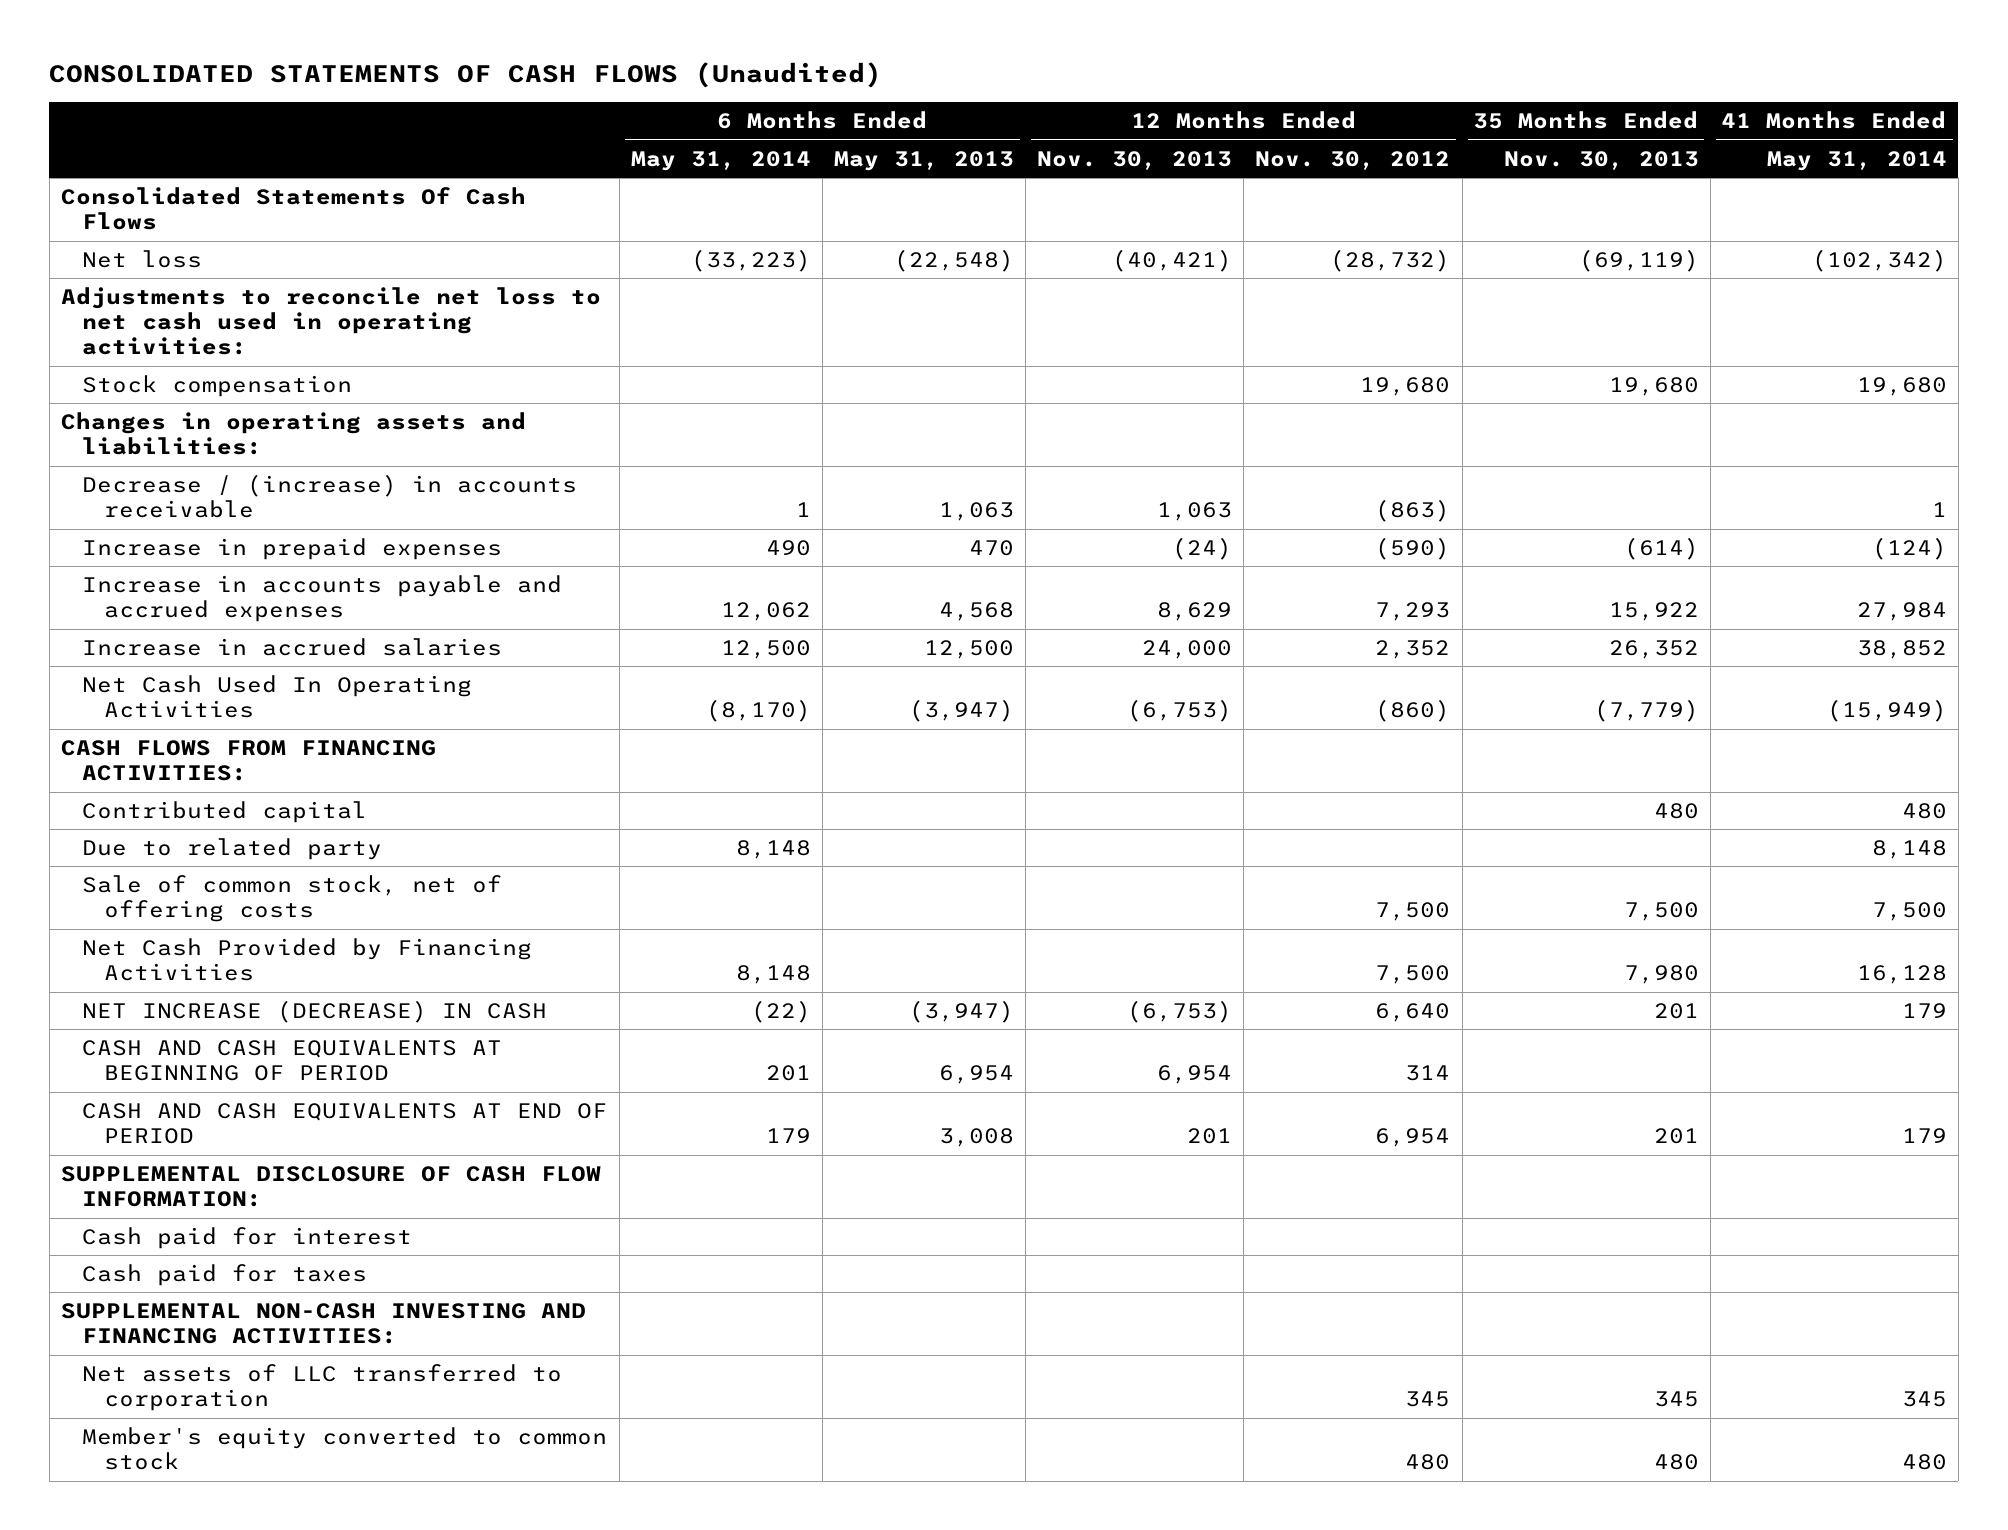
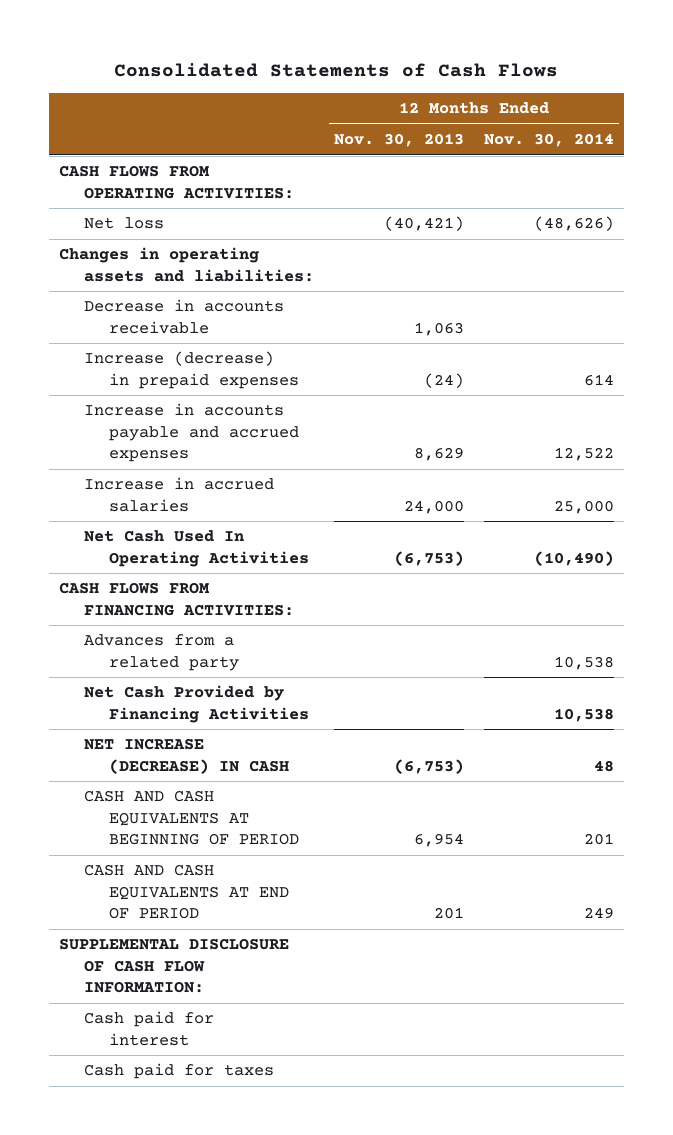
- CONSOLIDATED STATEMENTS OF CASH FLOWS (Unaudited)
+ Consolidated Statements of Cash Flows
- | 6 Months Ended May 31, 2014 | 6 Months Ended May 31, 2013 | 12 Months Ended Nov. 30, 2013 | 12 Months Ended Nov. 30, 2012 | 35 Months Ended Nov. 30, 2013 | 41 Months Ended May 31, 2014
+ | 12 Months Ended Nov. 30, 2013 | 12 Months Ended Nov. 30, 2014
- Consolidated Statements Of Cash Flows
+ CASH FLOWS FROM OPERATING ACTIVITIES:
- Adjustments to reconcile net loss to net cash used in operating activities:
- Stock compensation | | | | 19,680 | 19,680 | 19,680
- Decrease / (increase) in accounts receivable | 1 | 1,063 | 1,063 | (863) | | 1
- Increase in prepaid expenses | 490 | 470 | (24) | (590) | (614) | (124)
+ Decrease in accounts receivable | 1,063 |
+ Increase (decrease) in prepaid expenses | (24) | 614
- Contributed capital | | | | | 480 | 480
- Due to related party | 8,148 | | | | | 8,148
- Sale of common stock, net of offering costs | | | | 7,500 | 7,500 | 7,500
+ Advances from a related party | | 10,538
- SUPPLEMENTAL NON-CASH INVESTING AND FINANCING ACTIVITIES:
- Net assets of LLC transferred to corporation | | | | 345 | 345 | 345
- Member's equity converted to common stock | | | | 480 | 480 | 480

